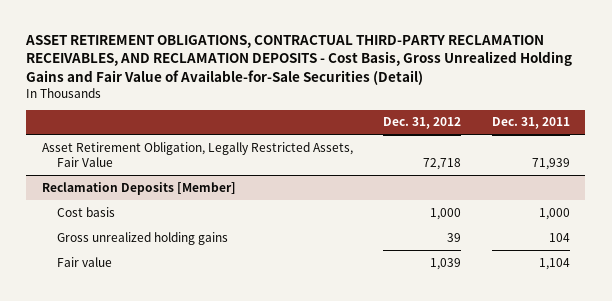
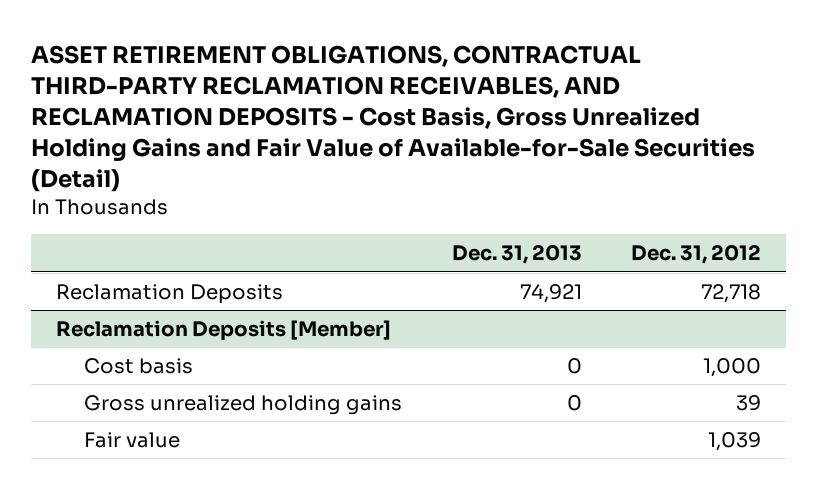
- | Dec. 31, 2012 | Dec. 31, 2011
+ | Dec. 31, 2013 | Dec. 31, 2012
- Asset Retirement Obligation, Legally Restricted Assets, Fair Value | 72,718 | 71,939
+ Reclamation Deposits | 74,921 | 72,718

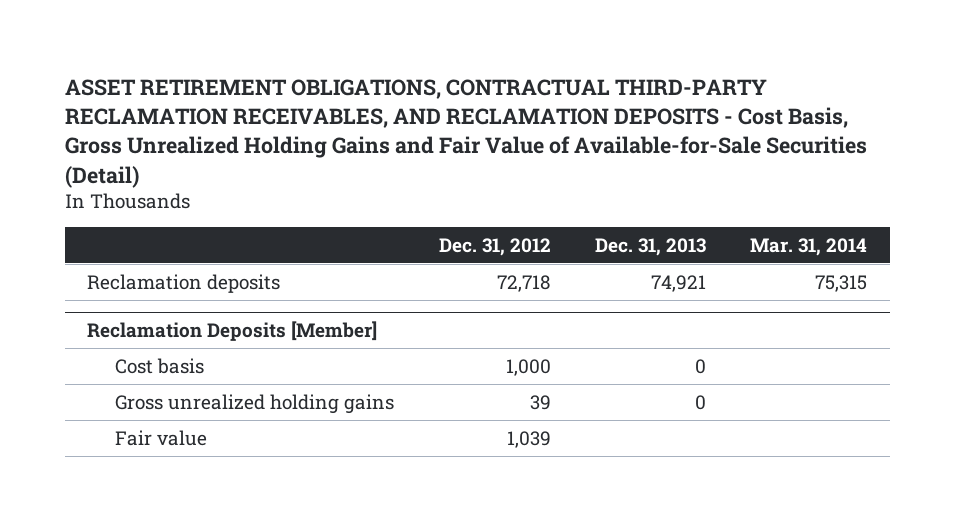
- | Dec. 31, 2013 | Dec. 31, 2012
+ | Dec. 31, 2012 | Dec. 31, 2013 | Mar. 31, 2014
- Reclamation Deposits | 74,921 | 72,718
+ Reclamation deposits | 72,718 | 74,921 | 75,315

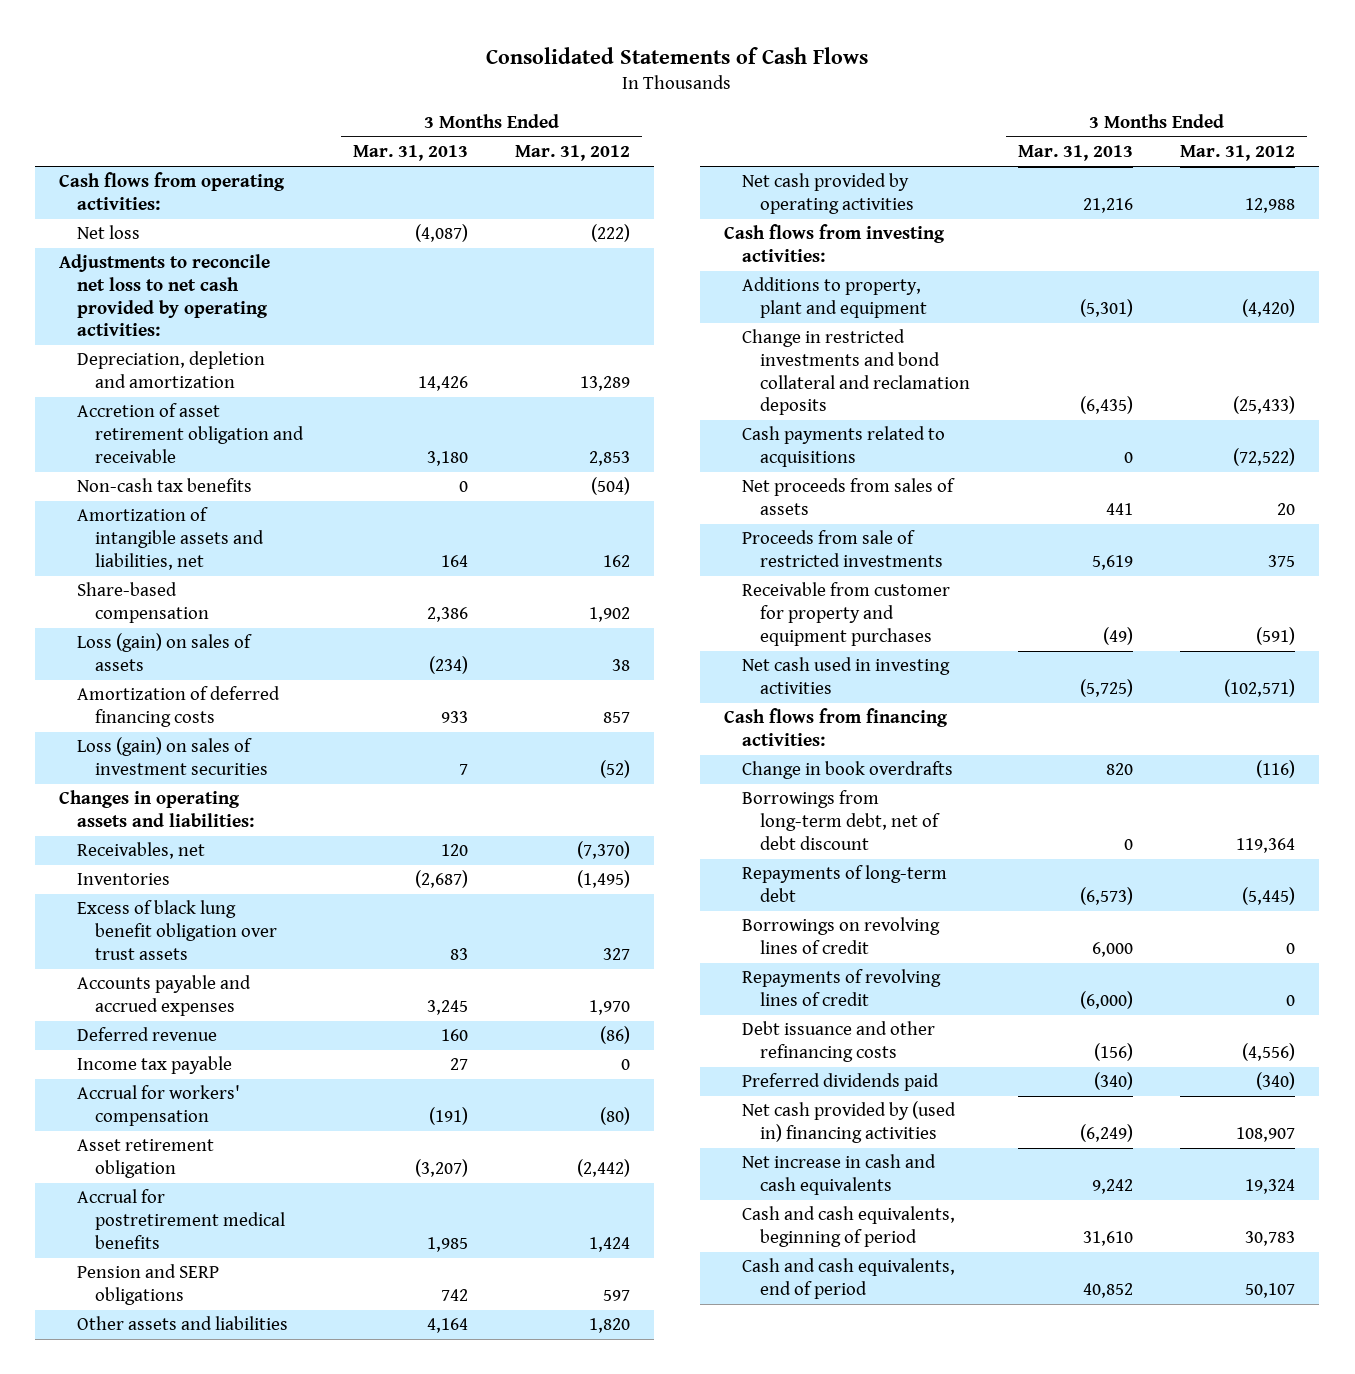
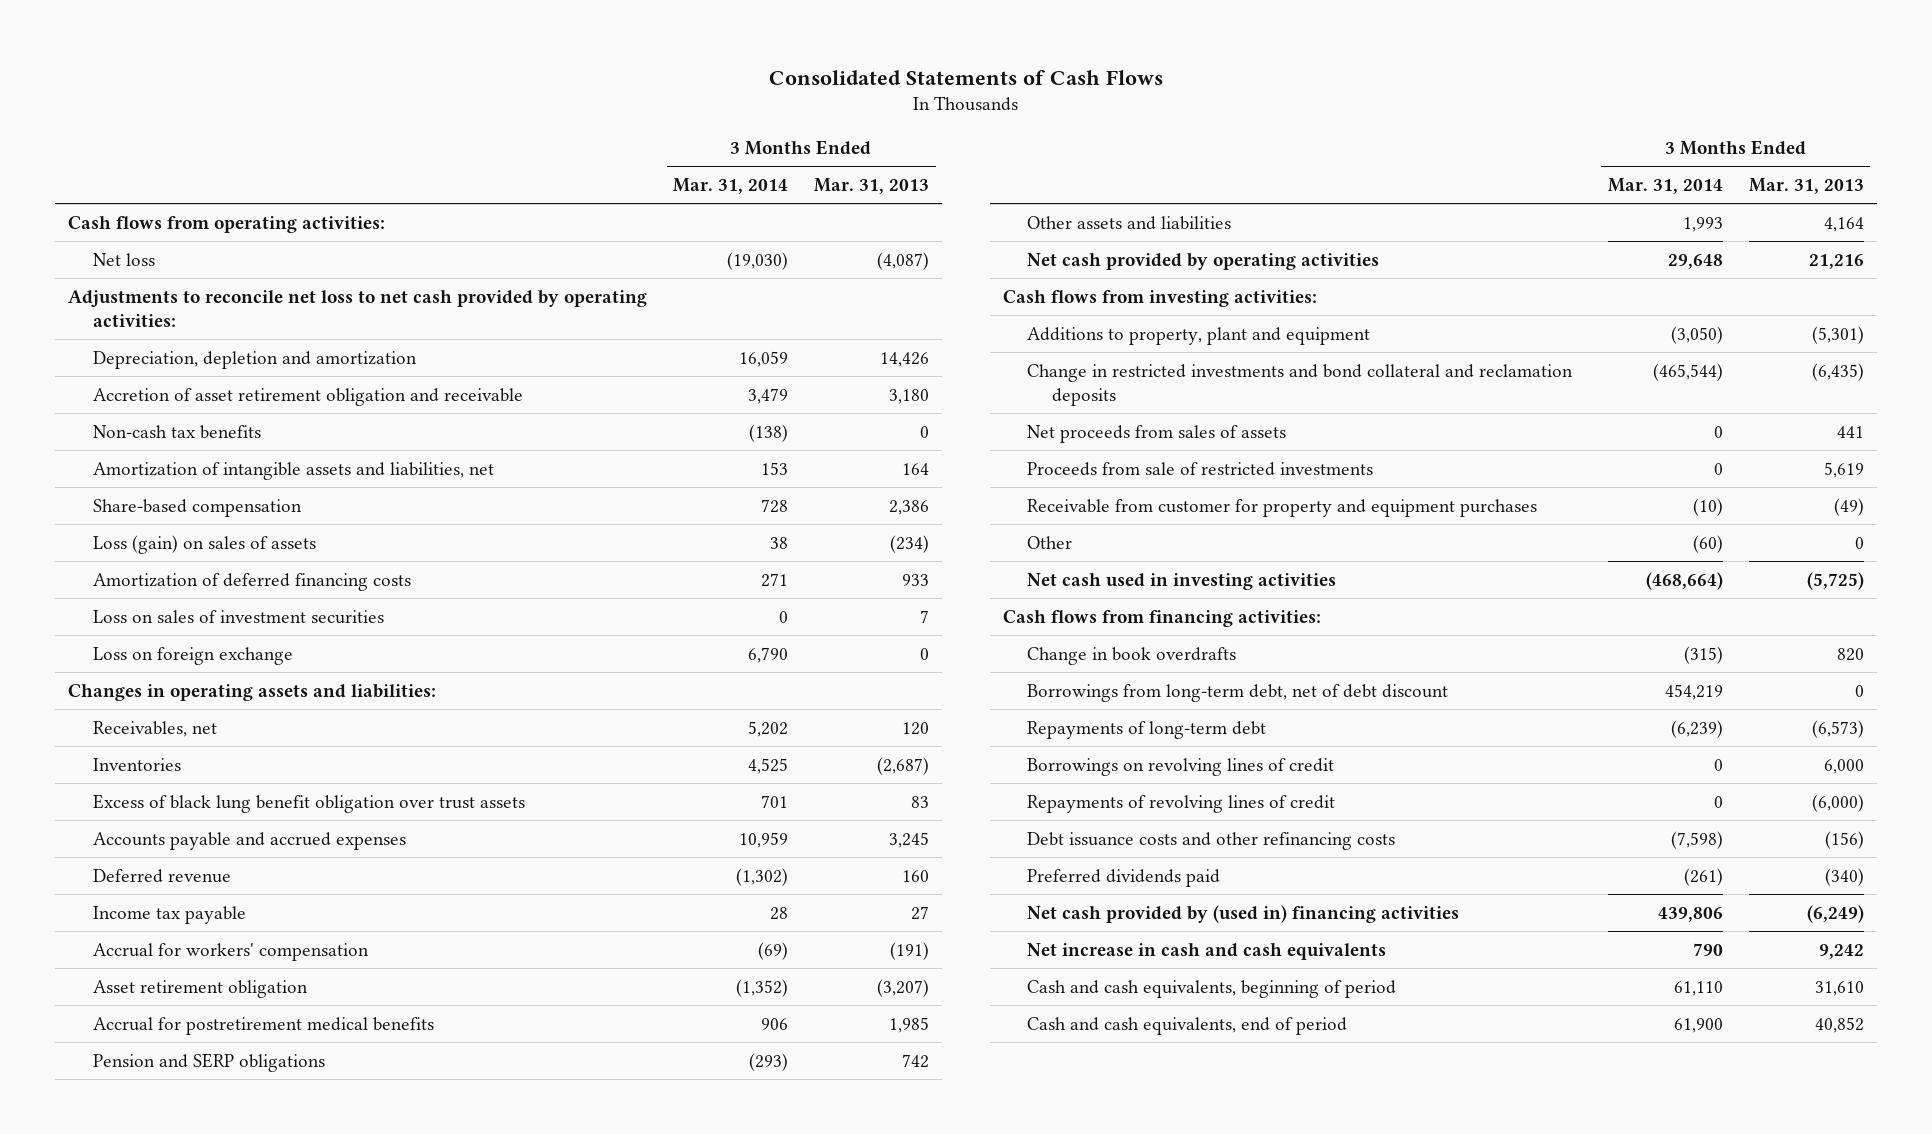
- | 3 Months Ended Mar. 31, 2013 | 3 Months Ended Mar. 31, 2012
+ | 3 Months Ended Mar. 31, 2014 | 3 Months Ended Mar. 31, 2013
- Loss (gain) on sales of investment securities | 7 | (52)
+ Loss on sales of investment securities | 0 | 7
+ Loss on foreign exchange | 6,790 | 0
- Cash payments related to acquisitions | 0 | (72,522)
+ Other | (60) | 0
- Debt issuance and other refinancing costs | (156) | (4,556)
+ Debt issuance costs and other refinancing costs | (7,598) | (156)

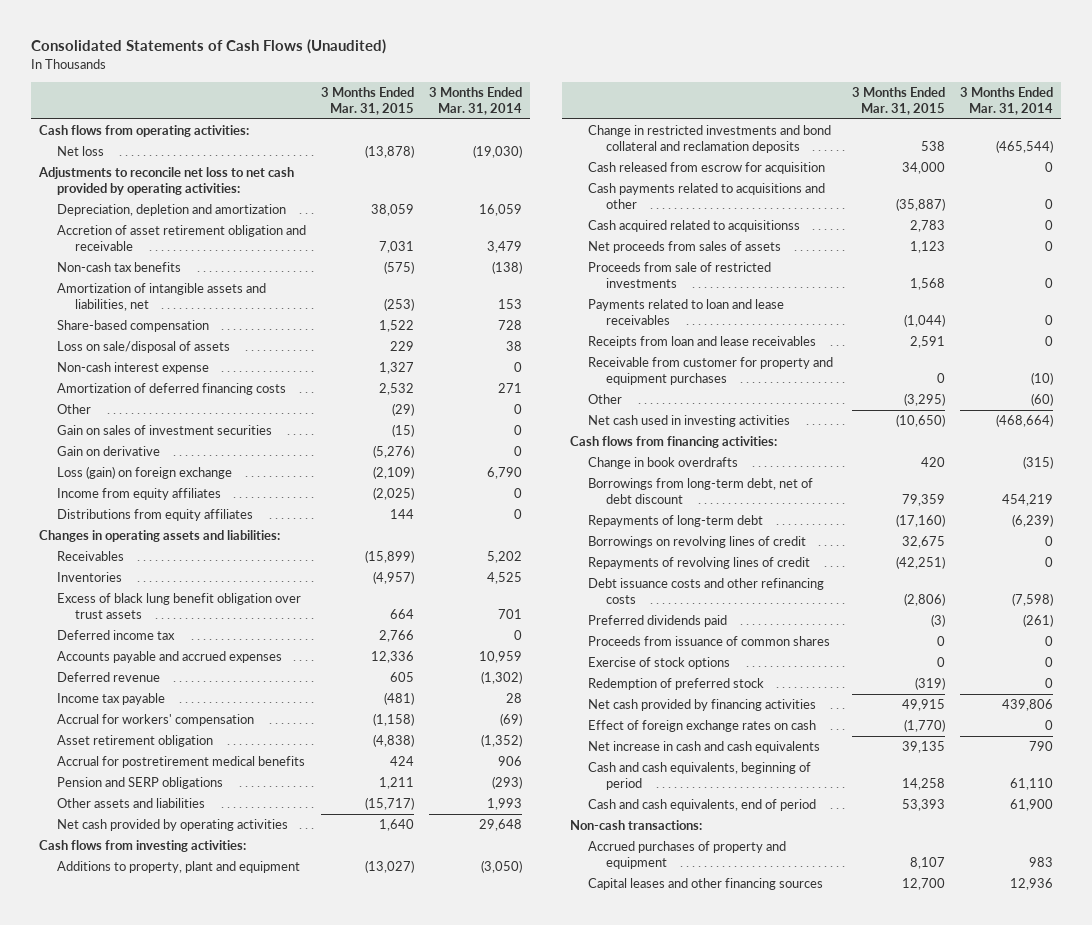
- Consolidated Statements of Cash Flows
+ Consolidated Statements of Cash Flows (Unaudited)
- | 3 Months Ended Mar. 31, 2014 | 3 Months Ended Mar. 31, 2013
+ | 3 Months Ended Mar. 31, 2015 | 3 Months Ended Mar. 31, 2014
- Loss (gain) on sales of assets | 38 | (234)
+ Loss on sale/disposal of assets | 229 | 38
+ Non-cash interest expense | 1,327 | 0
- Loss on sales of investment securities | 0 | 7
- Loss on foreign exchange | 6,790 | 0
+ Other | (29) | 0
+ Gain on sales of investment securities | (15) | 0
+ Gain on derivative | (5,276) | 0
+ Loss (gain) on foreign exchange | (2,109) | 6,790
+ Income from equity affiliates | (2,025) | 0
+ Distributions from equity affiliates | 144 | 0
- Receivables, net | 5,202 | 120
+ Receivables | (15,899) | 5,202
+ Deferred income tax | 2,766 | 0
+ Cash released from escrow for acquisition | 34,000 | 0
+ Cash payments related to acquisitions and other | (35,887) | 0
+ Cash acquired related to acquisitionss | 2,783 | 0
+ Payments related to loan and lease receivables | (1,044) | 0
+ Receipts from loan and lease receivables | 2,591 | 0
- Net cash provided by (used in) financing activities | 439,806 | (6,249)
+ Proceeds from issuance of common shares | 0 | 0
+ Exercise of stock options | 0 | 0
+ Redemption of preferred stock | (319) | 0
+ Net cash provided by financing activities | 49,915 | 439,806
+ Effect of foreign exchange rates on cash | (1,770) | 0
+ Non-cash transactions:
+ Accrued purchases of property and equipment | 8,107 | 983
+ Capital leases and other financing sources | 12,700 | 12,936

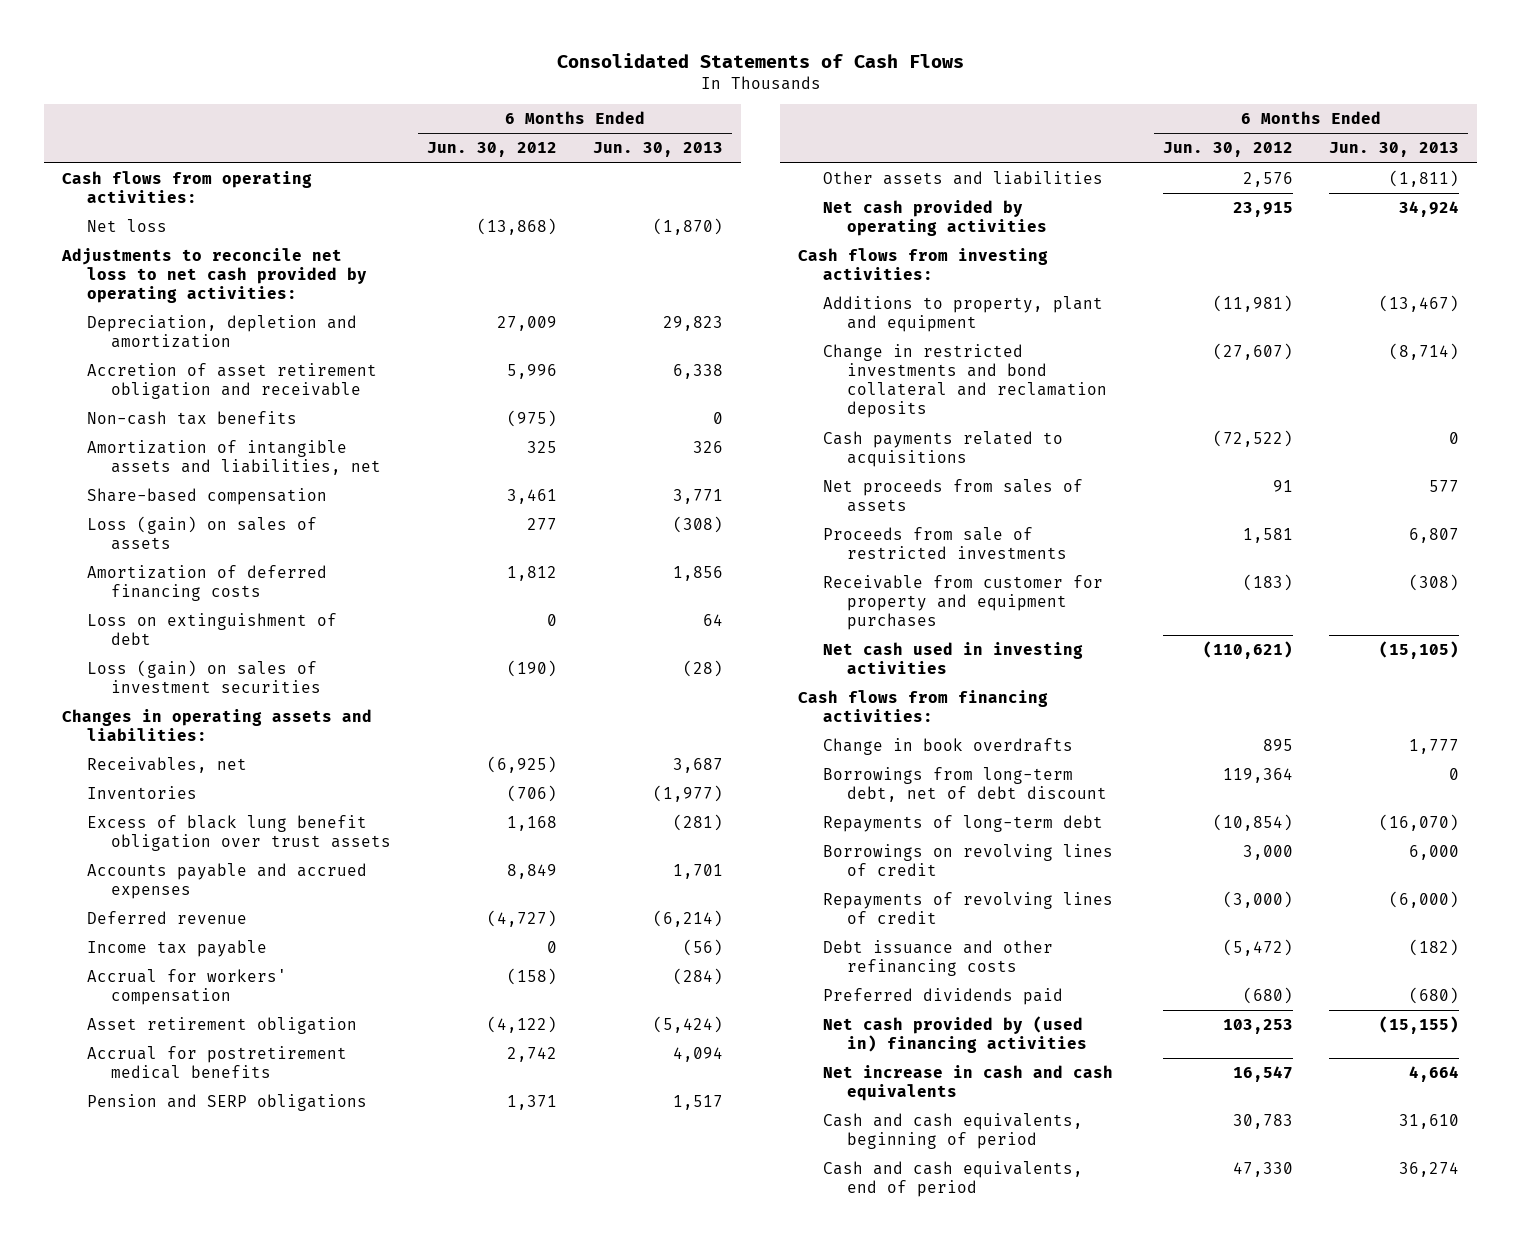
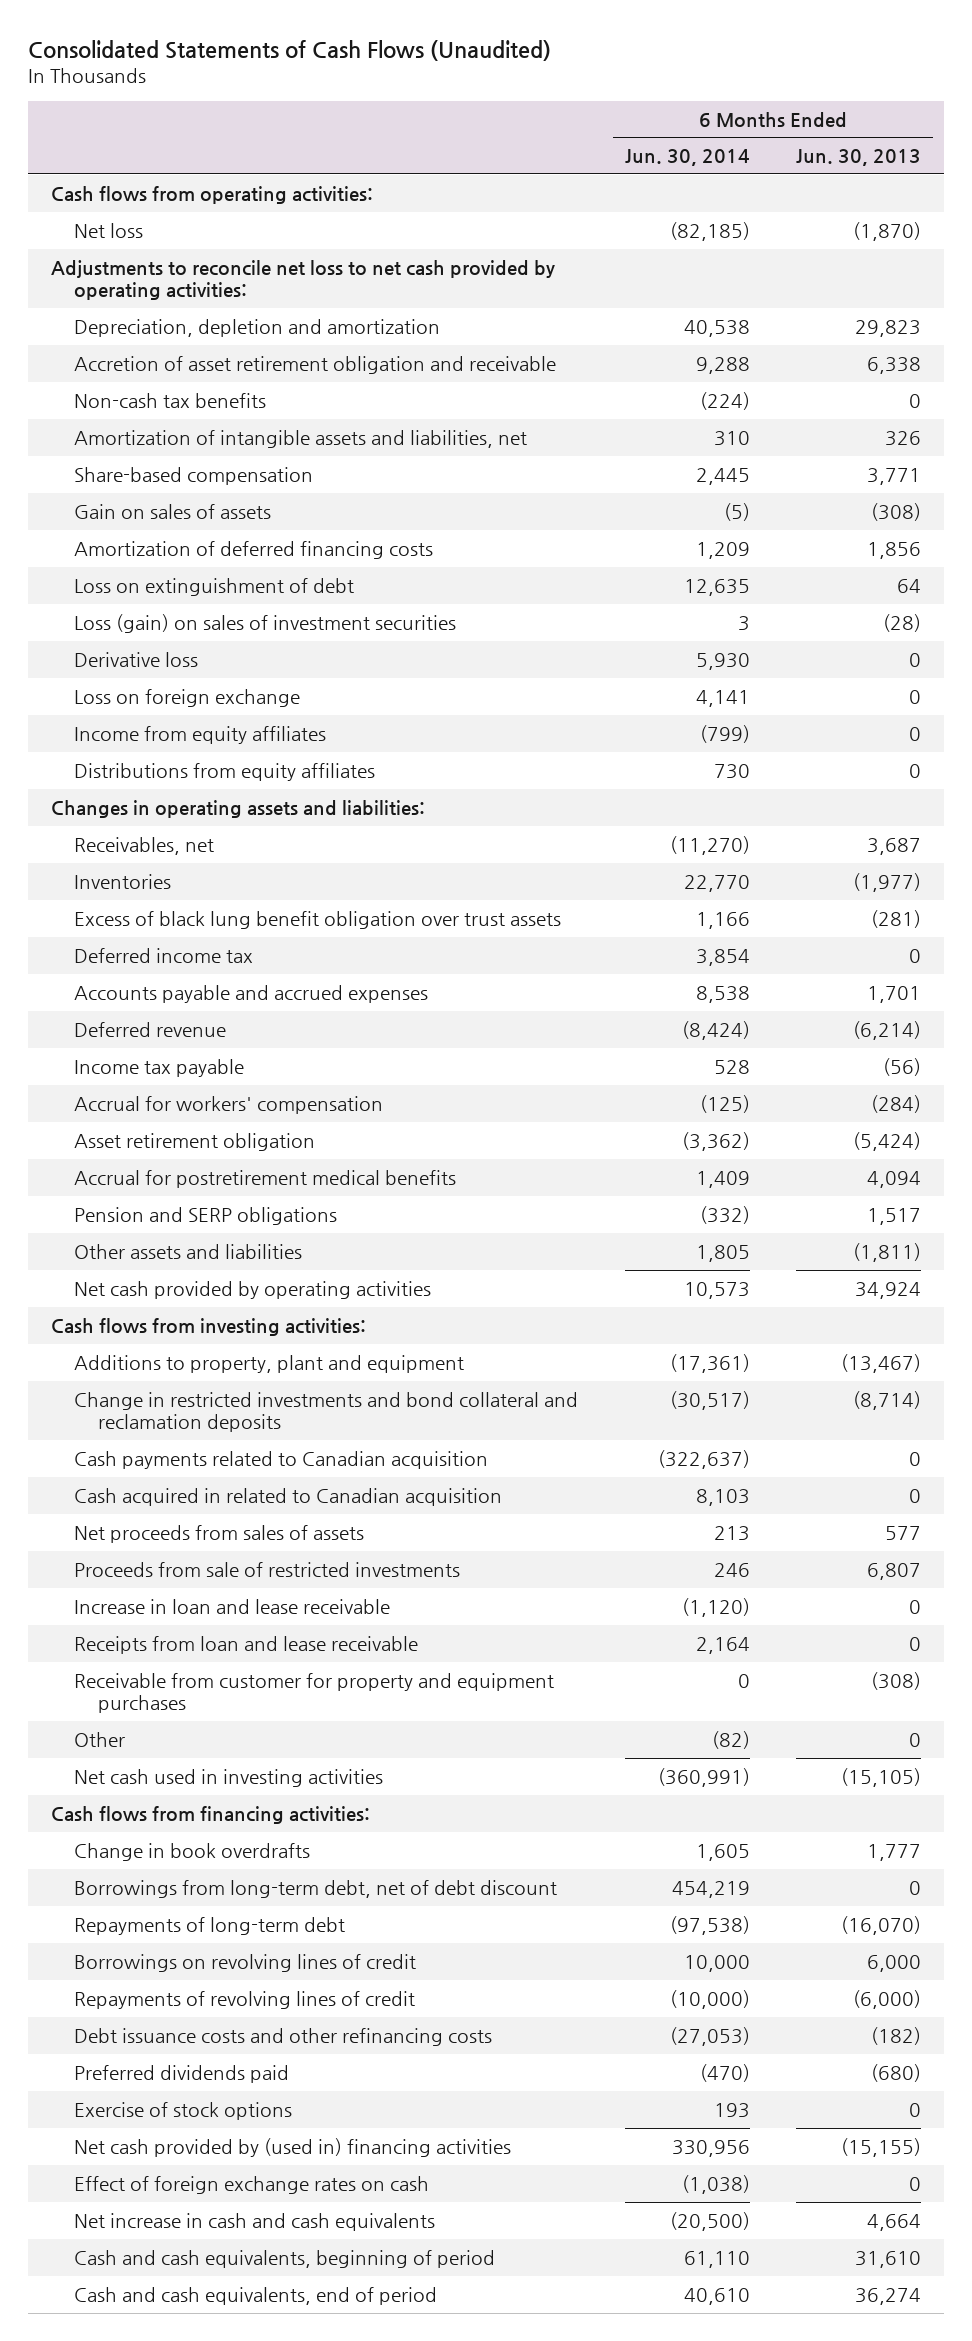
- Consolidated Statements of Cash Flows
+ Consolidated Statements of Cash Flows (Unaudited)
- | 6 Months Ended Jun. 30, 2012 | 6 Months Ended Jun. 30, 2013
+ | 6 Months Ended Jun. 30, 2014 | 6 Months Ended Jun. 30, 2013
- Loss (gain) on sales of assets | 277 | (308)
+ Gain on sales of assets | (5) | (308)
+ Derivative loss | 5,930 | 0
+ Loss on foreign exchange | 4,141 | 0
+ Income from equity affiliates | (799) | 0
+ Distributions from equity affiliates | 730 | 0
+ Deferred income tax | 3,854 | 0
- Cash payments related to acquisitions | (72,522) | 0
+ Cash payments related to Canadian acquisition | (322,637) | 0
+ Cash acquired in related to Canadian acquisition | 8,103 | 0
+ Increase in loan and lease receivable | (1,120) | 0
+ Receipts from loan and lease receivable | 2,164 | 0
+ Other | (82) | 0
- Debt issuance and other refinancing costs | (5,472) | (182)
+ Debt issuance costs and other refinancing costs | (27,053) | (182)
+ Exercise of stock options | 193 | 0
+ Effect of foreign exchange rates on cash | (1,038) | 0

